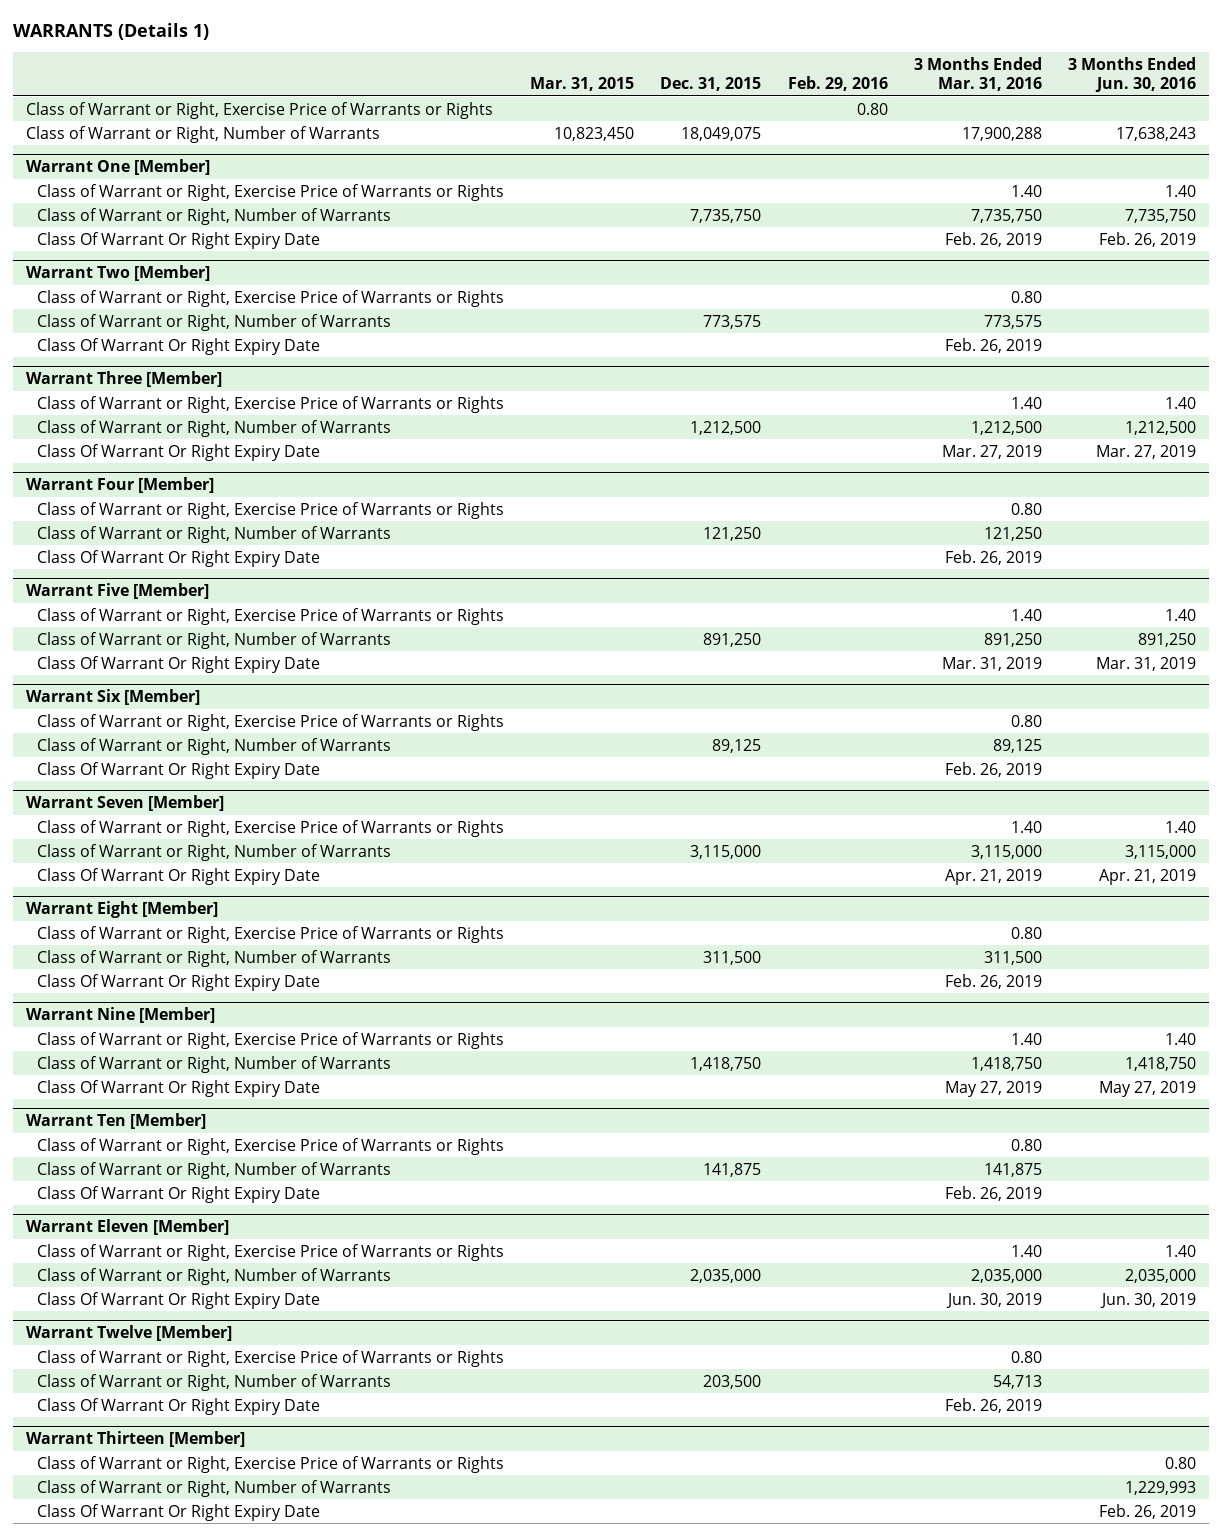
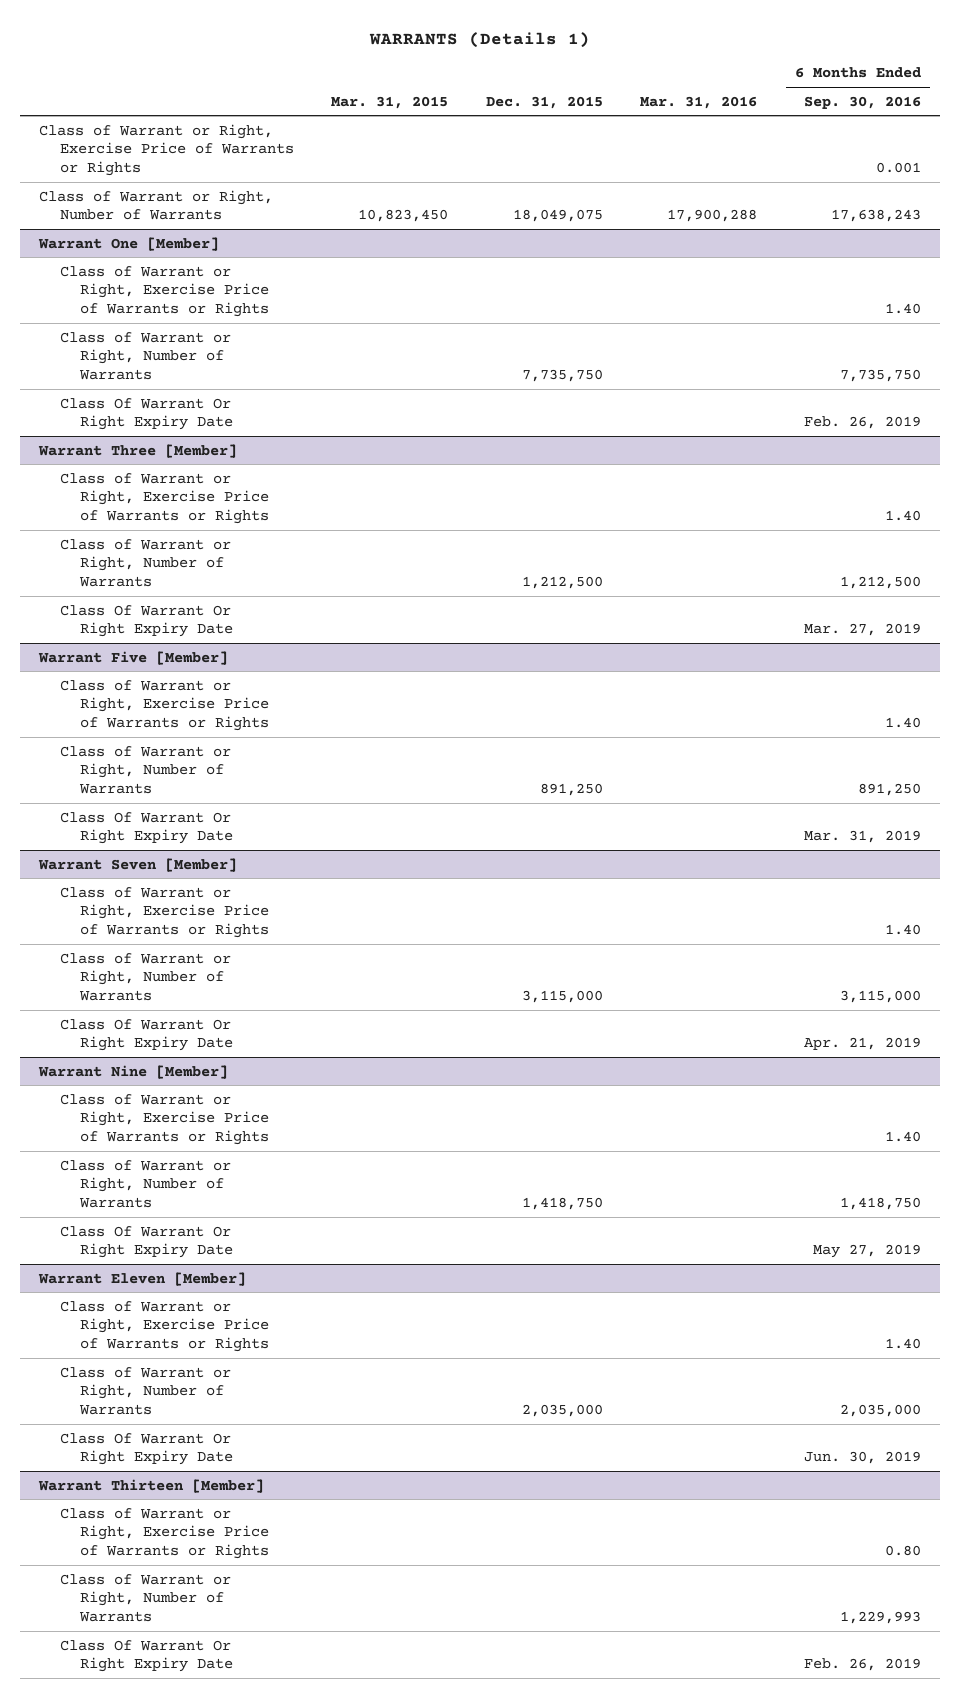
- | Mar. 31, 2015 | Dec. 31, 2015 | Feb. 29, 2016 | 3 Months Ended Mar. 31, 2016 | 3 Months Ended Jun. 30, 2016
+ | Mar. 31, 2015 | Dec. 31, 2015 | Mar. 31, 2016 | 6 Months Ended Sep. 30, 2016
- Warrant Two [Member]
- Class of Warrant or Right, Exercise Price of Warrants or Rights | | | | 0.80 |
- Class of Warrant or Right, Number of Warrants | | 773,575 | | 773,575 |
- Class Of Warrant Or Right Expiry Date | | | | Feb. 26, 2019 |
- Warrant Four [Member]
- Class of Warrant or Right, Exercise Price of Warrants or Rights | | | | 0.80 |
- Class of Warrant or Right, Number of Warrants | | 121,250 | | 121,250 |
- Class Of Warrant Or Right Expiry Date | | | | Feb. 26, 2019 |
- Warrant Six [Member]
- Class of Warrant or Right, Exercise Price of Warrants or Rights | | | | 0.80 |
- Class of Warrant or Right, Number of Warrants | | 89,125 | | 89,125 |
- Class Of Warrant Or Right Expiry Date | | | | Feb. 26, 2019 |
- Warrant Eight [Member]
- Class of Warrant or Right, Exercise Price of Warrants or Rights | | | | 0.80 |
- Class of Warrant or Right, Number of Warrants | | 311,500 | | 311,500 |
- Class Of Warrant Or Right Expiry Date | | | | Feb. 26, 2019 |
- Warrant Ten [Member]
- Class of Warrant or Right, Exercise Price of Warrants or Rights | | | | 0.80 |
- Class of Warrant or Right, Number of Warrants | | 141,875 | | 141,875 |
- Class Of Warrant Or Right Expiry Date | | | | Feb. 26, 2019 |
- Warrant Twelve [Member]
- Class of Warrant or Right, Exercise Price of Warrants or Rights | | | | 0.80 |
- Class of Warrant or Right, Number of Warrants | | 203,500 | | 54,713 |
- Class Of Warrant Or Right Expiry Date | | | | Feb. 26, 2019 |

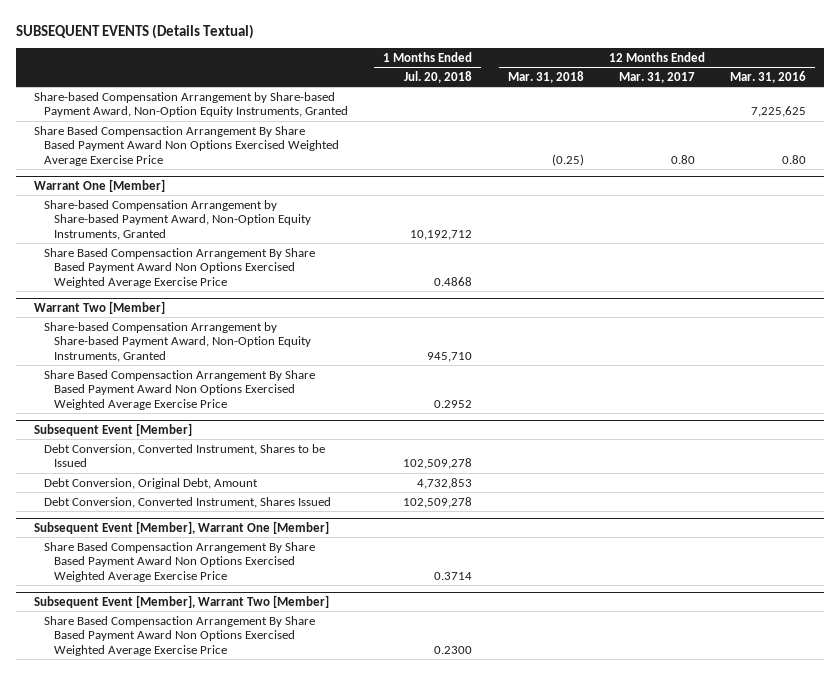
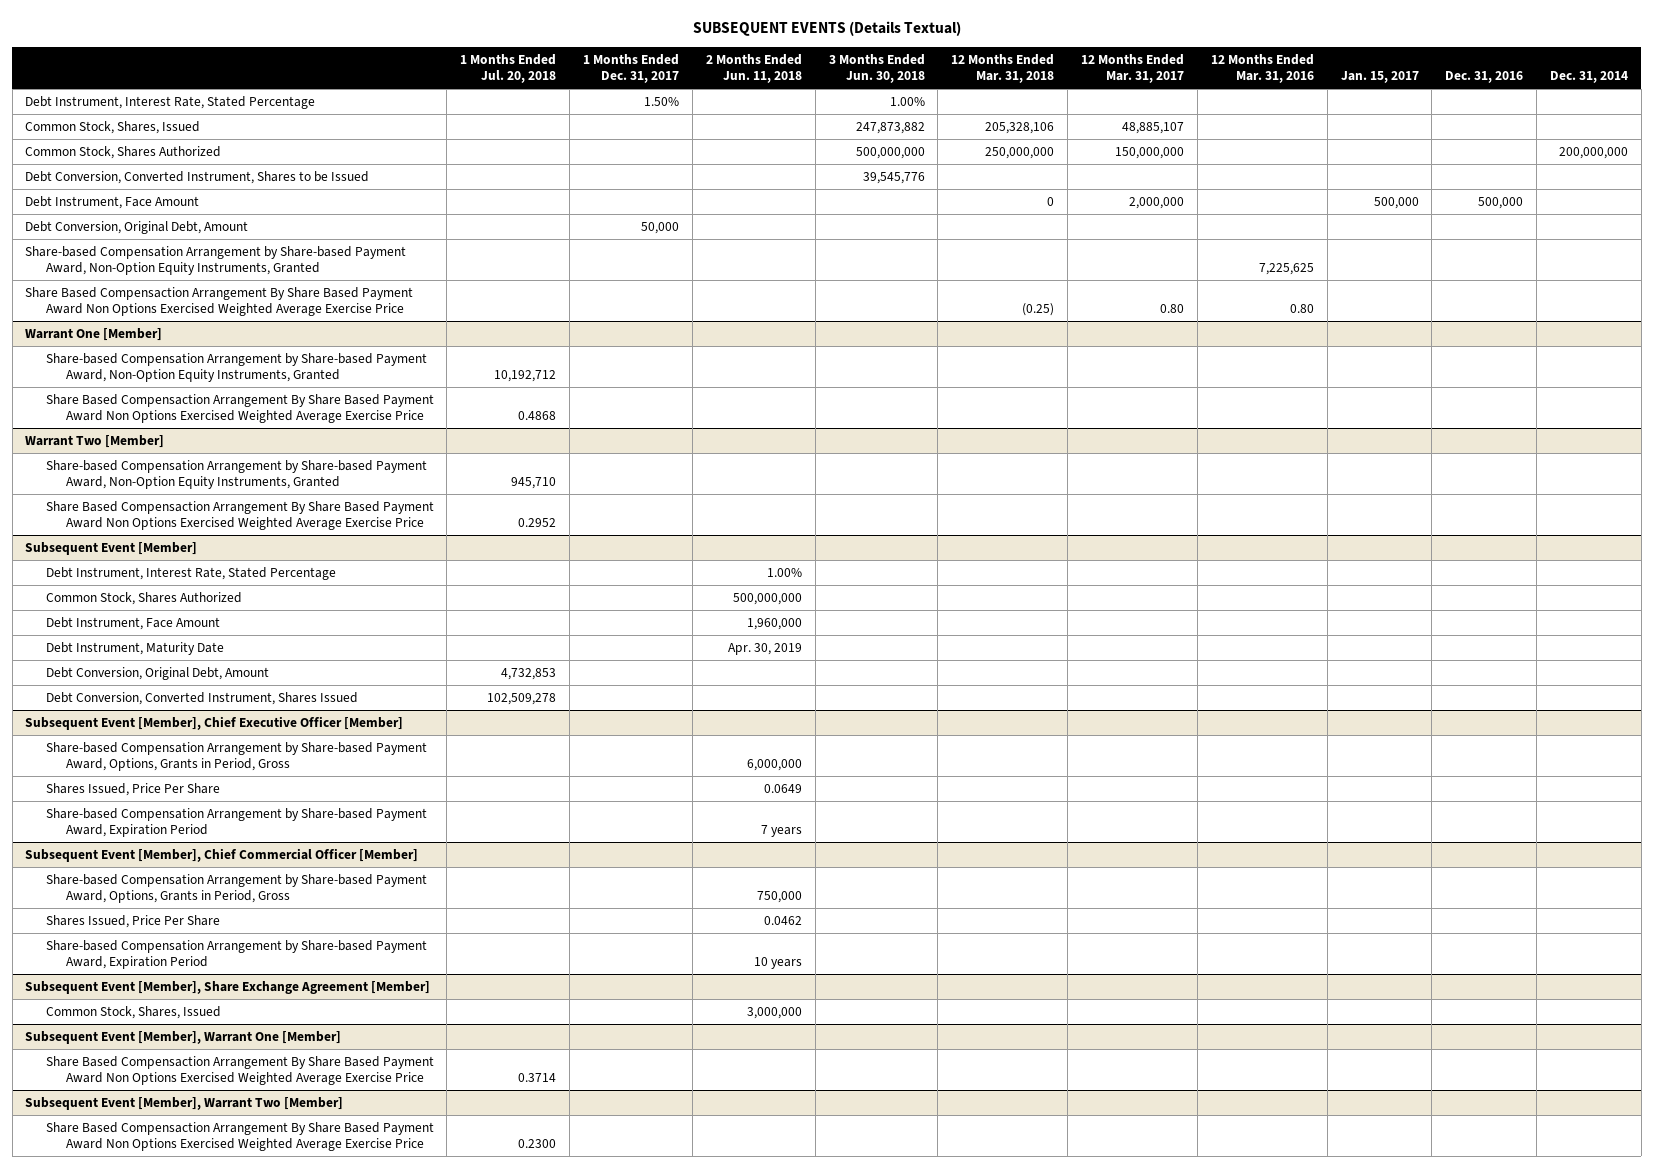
- | 1 Months Ended Jul. 20, 2018 | 12 Months Ended Mar. 31, 2018 | 12 Months Ended Mar. 31, 2017 | 12 Months Ended Mar. 31, 2016
+ | 1 Months Ended Jul. 20, 2018 | 1 Months Ended Dec. 31, 2017 | 2 Months Ended Jun. 11, 2018 | 3 Months Ended Jun. 30, 2018 | 12 Months Ended Mar. 31, 2018 | 12 Months Ended Mar. 31, 2017 | 12 Months Ended Mar. 31, 2016 | Jan. 15, 2017 | Dec. 31, 2016 | Dec. 31, 2014
+ Debt Instrument, Interest Rate, Stated Percentage | | 1.50% | | 1.00% | | | | | |
+ Common Stock, Shares, Issued | | | | 247,873,882 | 205,328,106 | 48,885,107 | | | |
+ Common Stock, Shares Authorized | | | | 500,000,000 | 250,000,000 | 150,000,000 | | | | 200,000,000
+ Debt Conversion, Converted Instrument, Shares to be Issued | | | | 39,545,776 | | | | | |
+ Debt Instrument, Face Amount | | | | | 0 | 2,000,000 | | 500,000 | 500,000 |
+ Debt Conversion, Original Debt, Amount | | 50,000 | | | | | | | |
@ Subsequent Event [Member]
- Debt Conversion, Converted Instrument, Shares to be Issued | 102,509,278 | | |
+ Debt Instrument, Interest Rate, Stated Percentage | | | 1.00% | | | | | | |
+ Common Stock, Shares Authorized | | | 500,000,000 | | | | | | |
+ Debt Instrument, Face Amount | | | 1,960,000 | | | | | | |
+ Debt Instrument, Maturity Date | | | Apr. 30, 2019 | | | | | | |
+ Subsequent Event [Member], Chief Executive Officer [Member]
+ Share-based Compensation Arrangement by Share-based Payment Award, Options, Grants in Period, Gross | | | 6,000,000 | | | | | | |
+ Shares Issued, Price Per Share | | | 0.0649 | | | | | | |
+ Share-based Compensation Arrangement by Share-based Payment Award, Expiration Period | | | 7 years | | | | | | |
+ Subsequent Event [Member], Chief Commercial Officer [Member]
+ Share-based Compensation Arrangement by Share-based Payment Award, Options, Grants in Period, Gross | | | 750,000 | | | | | | |
+ Shares Issued, Price Per Share | | | 0.0462 | | | | | | |
+ Share-based Compensation Arrangement by Share-based Payment Award, Expiration Period | | | 10 years | | | | | | |
+ Subsequent Event [Member], Share Exchange Agreement [Member]
+ Common Stock, Shares, Issued | | | 3,000,000 | | | | | | |

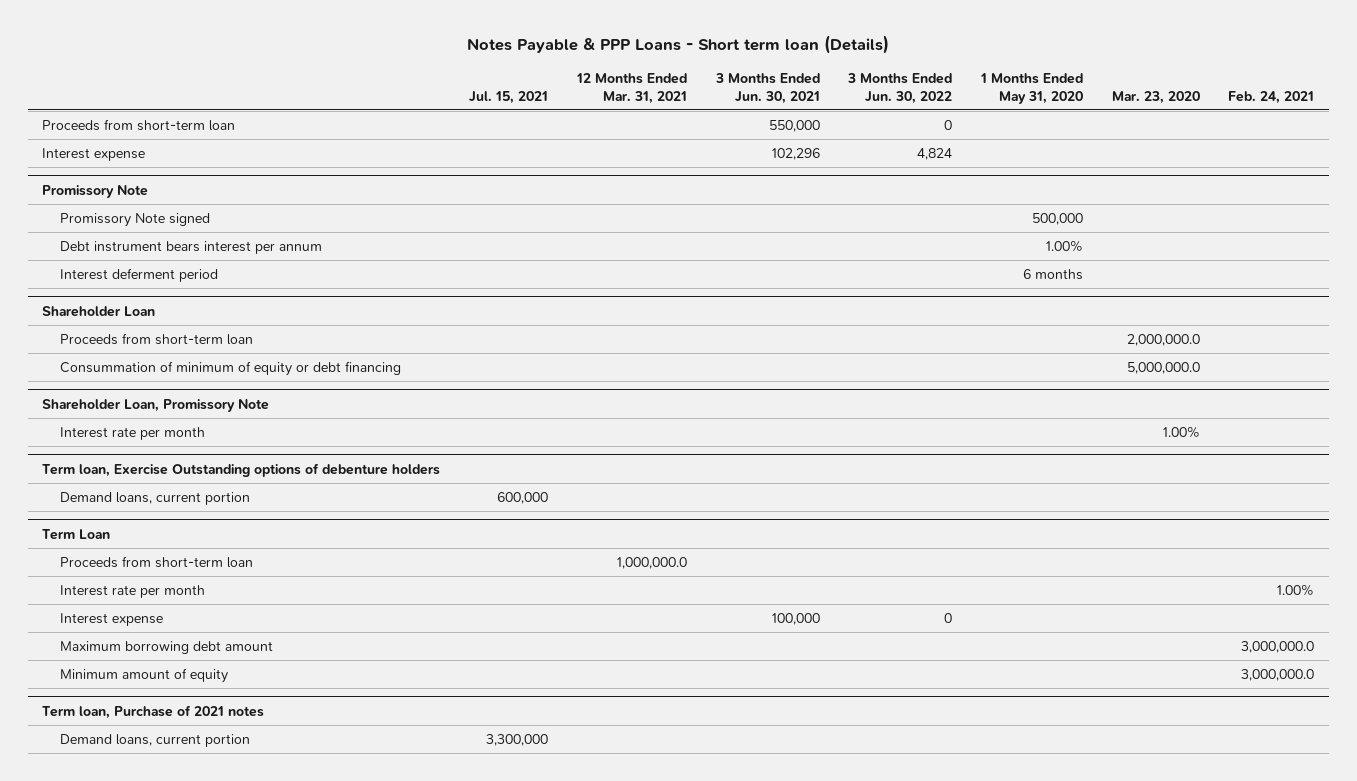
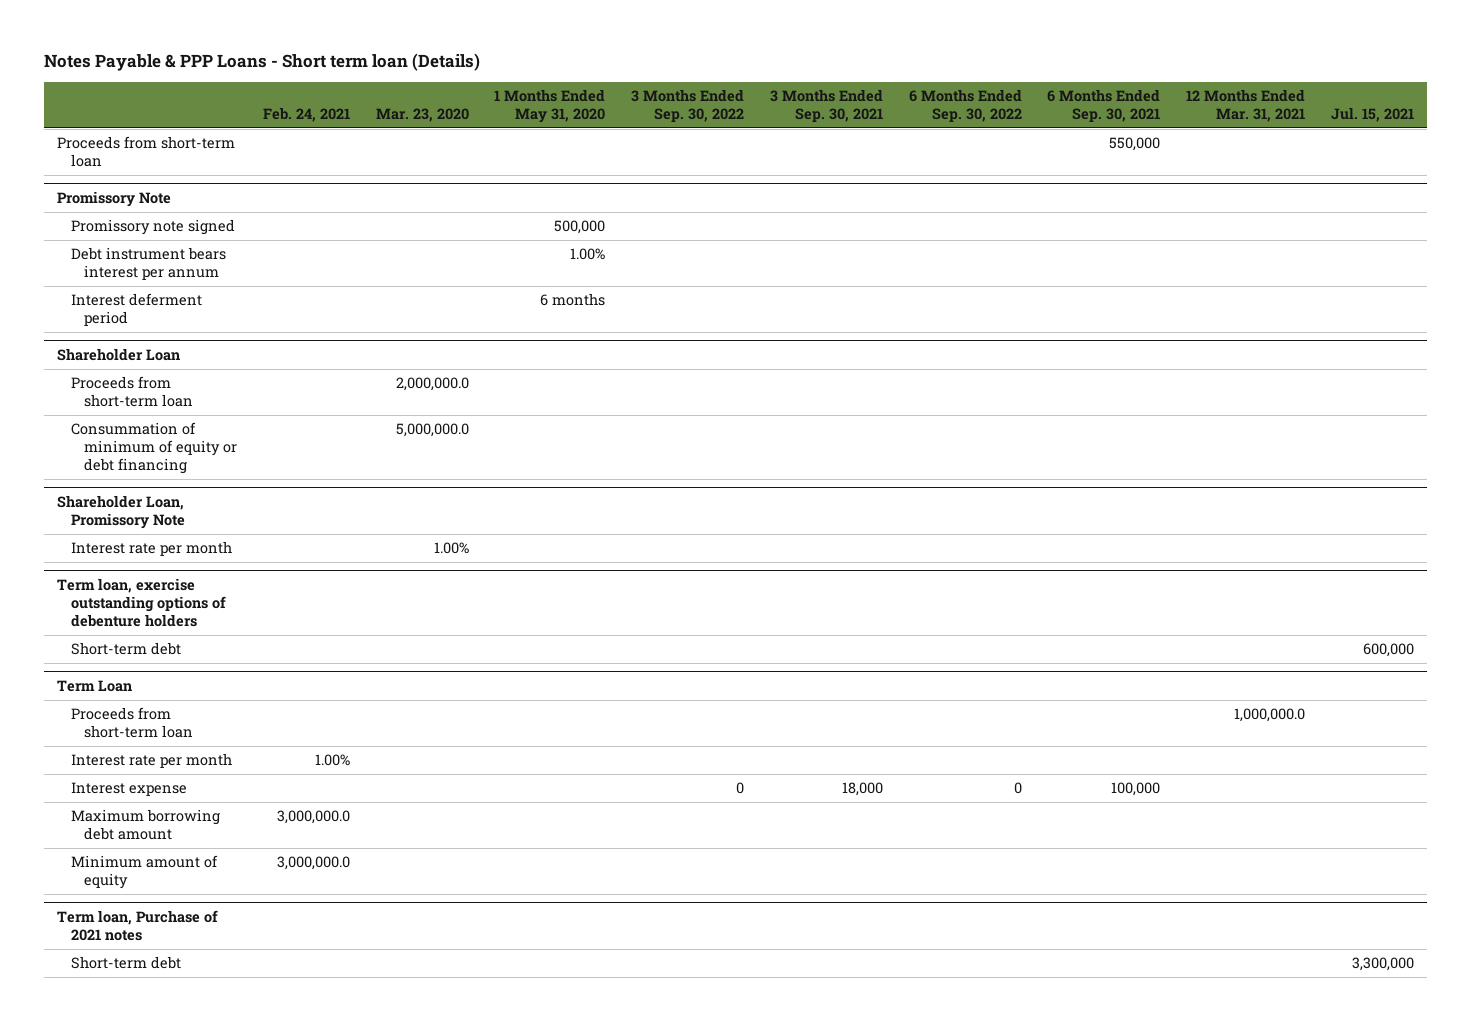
- | Jul. 15, 2021 | 12 Months Ended Mar. 31, 2021 | 3 Months Ended Jun. 30, 2021 | 3 Months Ended Jun. 30, 2022 | 1 Months Ended May 31, 2020 | Mar. 23, 2020 | Feb. 24, 2021
+ | Feb. 24, 2021 | Mar. 23, 2020 | 1 Months Ended May 31, 2020 | 3 Months Ended Sep. 30, 2022 | 3 Months Ended Sep. 30, 2021 | 6 Months Ended Sep. 30, 2022 | 6 Months Ended Sep. 30, 2021 | 12 Months Ended Mar. 31, 2021 | Jul. 15, 2021
- Interest expense | | | 102,296 | 4,824 | | |
@ Promissory Note
- Promissory Note signed | | | | | 500,000 | |
+ Promissory note signed | | | 500,000 | | | | | |
- Term loan, Exercise Outstanding options of debenture holders
- Demand loans, current portion | 600,000 | | | | | |
+ Term loan, exercise outstanding options of debenture holders
+ Short-term debt | | | | | | | | | 600,000
@ Term loan, Purchase of 2021 notes
- Demand loans, current portion | 3,300,000 | | | | | |
+ Short-term debt | | | | | | | | | 3,300,000

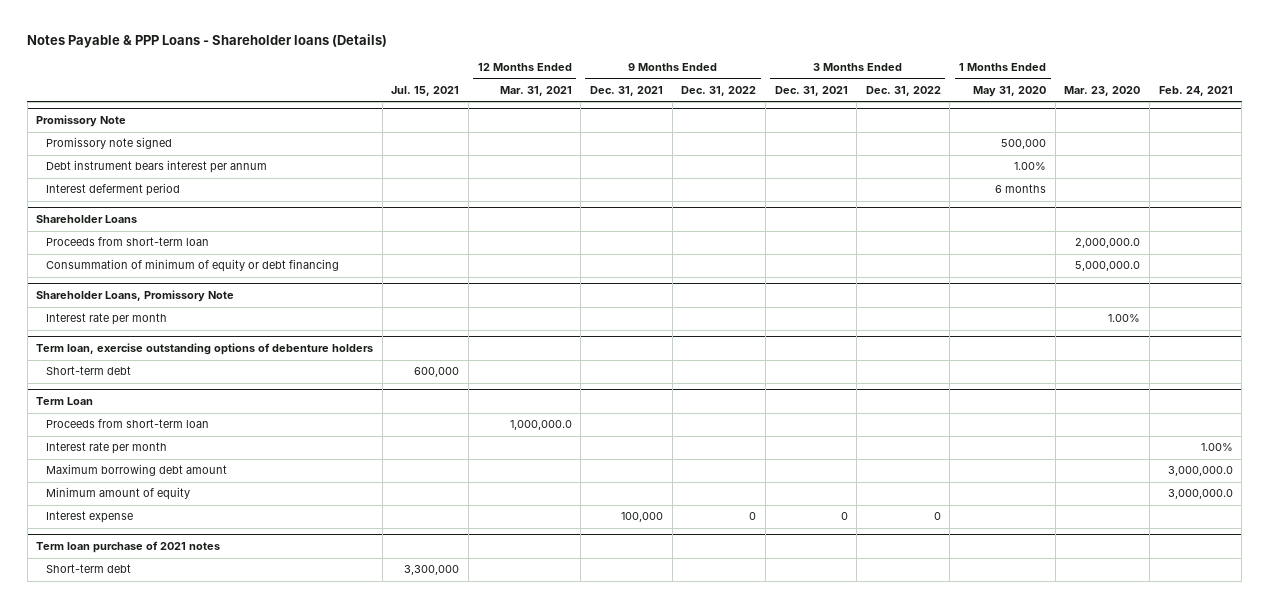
- Notes Payable & PPP Loans - Short term loan (Details)
+ Notes Payable & PPP Loans - Shareholder loans (Details)
- | Feb. 24, 2021 | Mar. 23, 2020 | 1 Months Ended May 31, 2020 | 3 Months Ended Sep. 30, 2022 | 3 Months Ended Sep. 30, 2021 | 6 Months Ended Sep. 30, 2022 | 6 Months Ended Sep. 30, 2021 | 12 Months Ended Mar. 31, 2021 | Jul. 15, 2021
+ | Jul. 15, 2021 | 12 Months Ended Mar. 31, 2021 | 9 Months Ended Dec. 31, 2021 | 9 Months Ended Dec. 31, 2022 | 3 Months Ended Dec. 31, 2021 | 3 Months Ended Dec. 31, 2022 | 1 Months Ended May 31, 2020 | Mar. 23, 2020 | Feb. 24, 2021
- Proceeds from short-term loan | | | | | | | 550,000 | |
- Shareholder Loan
+ Shareholder Loans
- Shareholder Loan, Promissory Note
+ Shareholder Loans, Promissory Note
- Term loan, Purchase of 2021 notes
@ Term Loan
moved down: Interest expense | | | 100,000 | 0 | 0 | 0 | | |
+ Term loan purchase of 2021 notes

